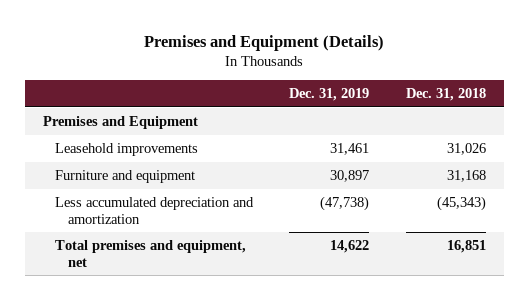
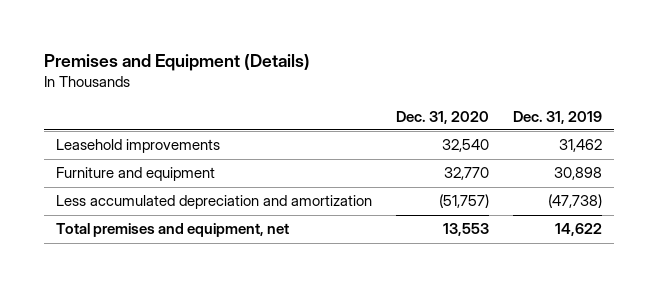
- | Dec. 31, 2019 | Dec. 31, 2018
+ | Dec. 31, 2020 | Dec. 31, 2019
- Premises and Equipment
- Leasehold improvements | 31,461 | 31,026
- Furniture and equipment | 30,897 | 31,168
+ Leasehold improvements | 32,540 | 31,462
+ Furniture and equipment | 32,770 | 30,898

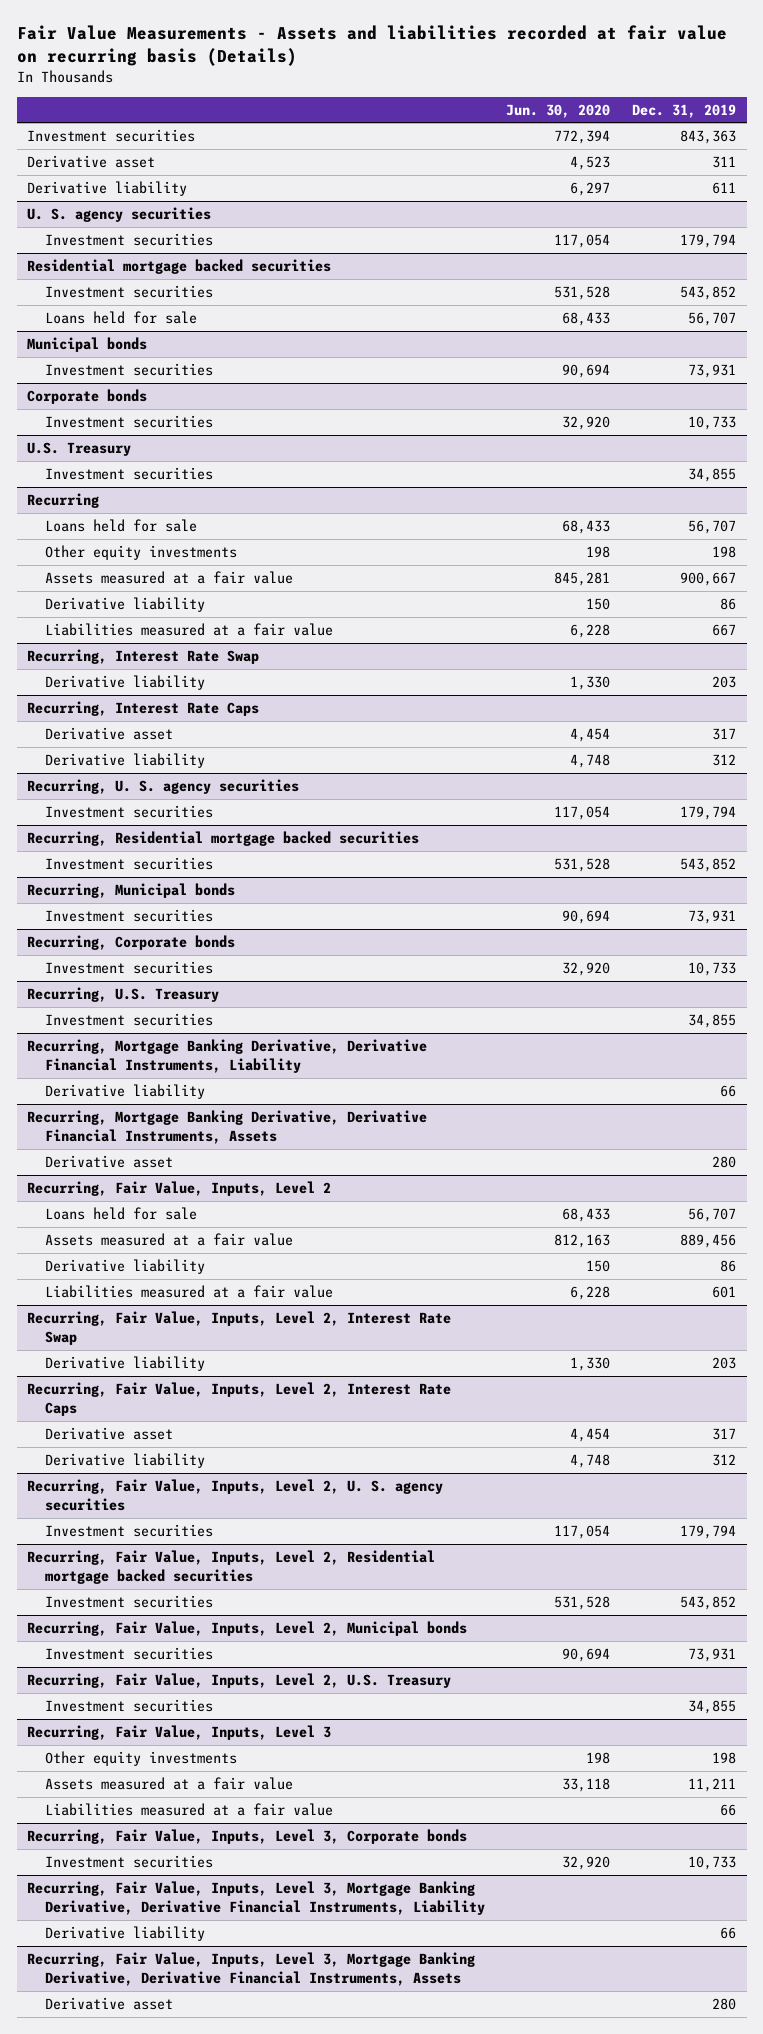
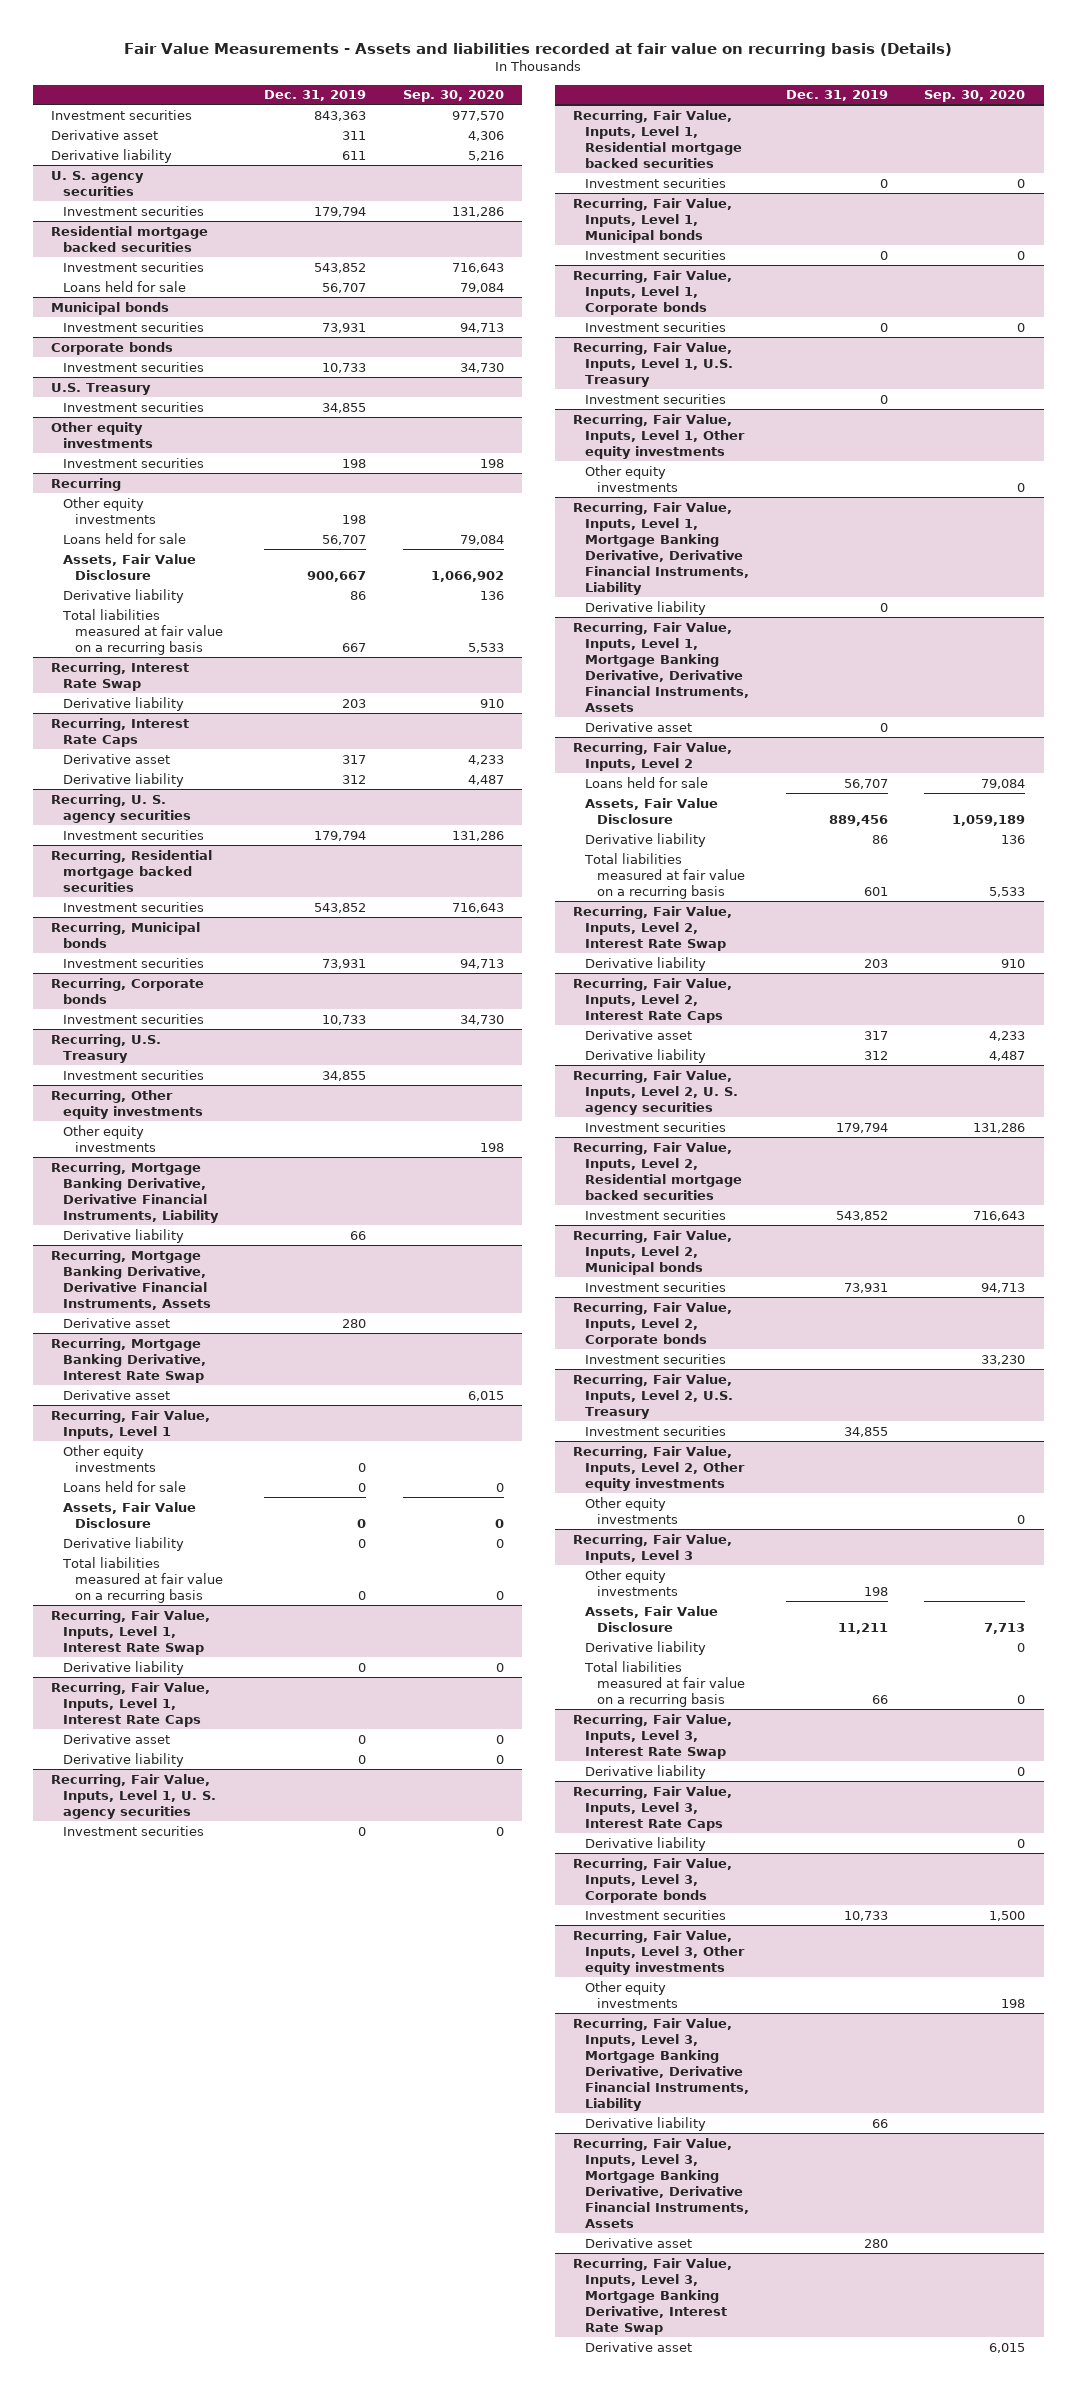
- | Jun. 30, 2020 | Dec. 31, 2019
+ | Dec. 31, 2019 | Sep. 30, 2020
+ Other equity investments
+ Investment securities | 198 | 198
@ Recurring
- Assets measured at a fair value | 845,281 | 900,667
moved down: Loans held for sale | 56,707 | 79,084
+ Assets, Fair Value Disclosure | 900,667 | 1,066,902
- Liabilities measured at a fair value | 6,228 | 667
+ Total liabilities measured at fair value on a recurring basis | 667 | 5,533
+ Recurring, Other equity investments
+ Other equity investments | | 198
+ Recurring, Mortgage Banking Derivative, Interest Rate Swap
+ Derivative asset | | 6,015
+ Recurring, Fair Value, Inputs, Level 1
+ Other equity investments | 0 |
+ Loans held for sale | 0 | 0
+ Assets, Fair Value Disclosure | 0 | 0
+ Derivative liability | 0 | 0
+ Total liabilities measured at fair value on a recurring basis | 0 | 0
+ Recurring, Fair Value, Inputs, Level 1, Interest Rate Swap
+ Derivative liability | 0 | 0
+ Recurring, Fair Value, Inputs, Level 1, Interest Rate Caps
+ Derivative asset | 0 | 0
+ Derivative liability | 0 | 0
+ Recurring, Fair Value, Inputs, Level 1, U. S. agency securities
+ Investment securities | 0 | 0
+ Recurring, Fair Value, Inputs, Level 1, Residential mortgage backed securities
+ Investment securities | 0 | 0
+ Recurring, Fair Value, Inputs, Level 1, Municipal bonds
+ Investment securities | 0 | 0
+ Recurring, Fair Value, Inputs, Level 1, Corporate bonds
+ Investment securities | 0 | 0
+ Recurring, Fair Value, Inputs, Level 1, U.S. Treasury
+ Investment securities | 0 |
+ Recurring, Fair Value, Inputs, Level 1, Other equity investments
+ Other equity investments | | 0
+ Recurring, Fair Value, Inputs, Level 1, Mortgage Banking Derivative, Derivative Financial Instruments, Liability
+ Derivative liability | 0 |
+ Recurring, Fair Value, Inputs, Level 1, Mortgage Banking Derivative, Derivative Financial Instruments, Assets
+ Derivative asset | 0 |
@ Recurring, Fair Value, Inputs, Level 2
- Assets measured at a fair value | 812,163 | 889,456
+ Assets, Fair Value Disclosure | 889,456 | 1,059,189
- Liabilities measured at a fair value | 6,228 | 601
+ Total liabilities measured at fair value on a recurring basis | 601 | 5,533
+ Recurring, Fair Value, Inputs, Level 2, Corporate bonds
+ Investment securities | | 33,230
+ Recurring, Fair Value, Inputs, Level 2, Other equity investments
+ Other equity investments | | 0
@ Recurring, Fair Value, Inputs, Level 3
- Assets measured at a fair value | 33,118 | 11,211
- Liabilities measured at a fair value | | 66
+ Assets, Fair Value Disclosure | 11,211 | 7,713
+ Derivative liability | | 0
+ Total liabilities measured at fair value on a recurring basis | 66 | 0
+ Recurring, Fair Value, Inputs, Level 3, Interest Rate Swap
+ Derivative liability | | 0
+ Recurring, Fair Value, Inputs, Level 3, Interest Rate Caps
+ Derivative liability | | 0
+ Recurring, Fair Value, Inputs, Level 3, Other equity investments
+ Other equity investments | | 198
+ Recurring, Fair Value, Inputs, Level 3, Mortgage Banking Derivative, Interest Rate Swap
+ Derivative asset | | 6,015

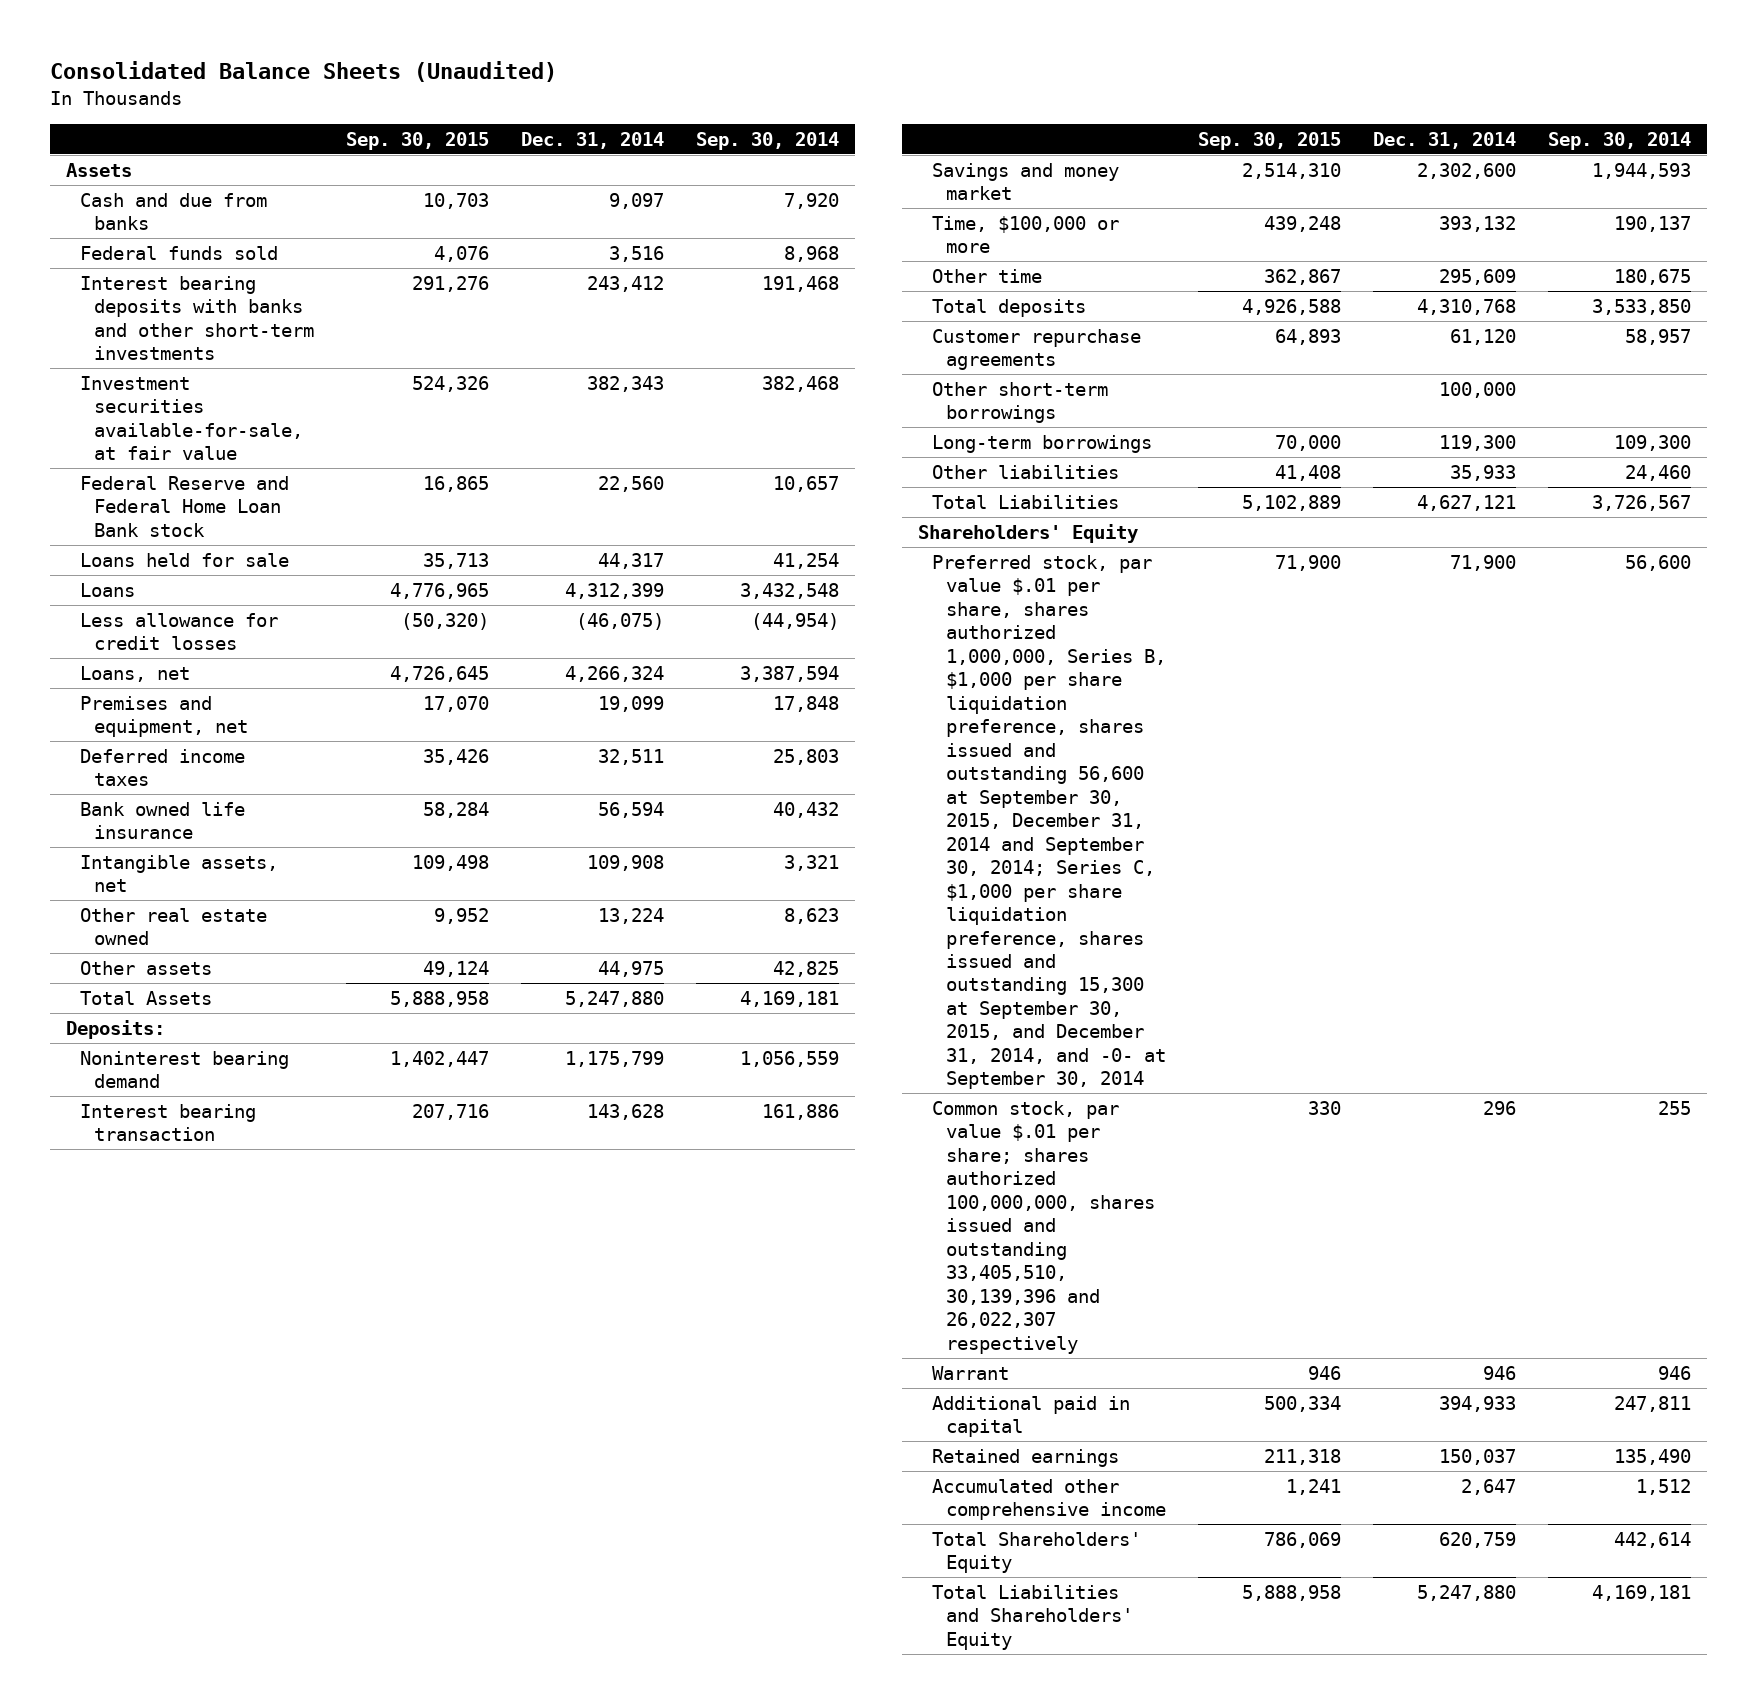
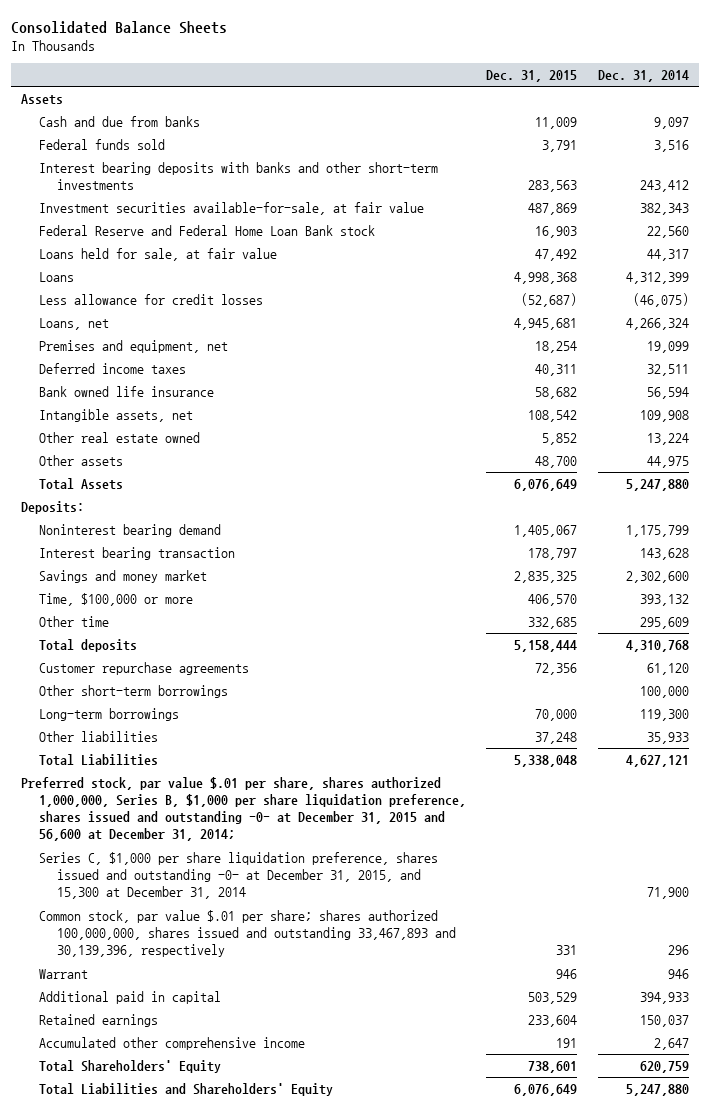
- Consolidated Balance Sheets (Unaudited)
+ Consolidated Balance Sheets
- | Sep. 30, 2015 | Dec. 31, 2014 | Sep. 30, 2014
+ | Dec. 31, 2015 | Dec. 31, 2014
- Loans held for sale | 35,713 | 44,317 | 41,254
+ Loans held for sale, at fair value | 47,492 | 44,317
- Shareholders' Equity
- Preferred stock, par value $.01 per share, shares authorized 1,000,000, Series B, $1,000 per share liquidation preference, shares issued and outstanding 56,600 at September 30, 2015, December 31, 2014 and September 30, 2014; Series C, $1,000 per share liquidation preference, shares issued and outstanding 15,300 at September 30, 2015, and December 31, 2014, and -0- at September 30, 2014 | 71,900 | 71,900 | 56,600
- Common stock, par value $.01 per share; shares authorized 100,000,000, shares issued and outstanding 33,405,510, 30,139,396 and 26,022,307 respectively | 330 | 296 | 255
+ Preferred stock, par value $.01 per share, shares authorized 1,000,000, Series B, $1,000 per share liquidation preference, shares issued and outstanding -0- at December 31, 2015 and 56,600 at December 31, 2014;
+ Series C, $1,000 per share liquidation preference, shares issued and outstanding -0- at December 31, 2015, and 15,300 at December 31, 2014 | | 71,900
+ Common stock, par value $.01 per share; shares authorized 100,000,000, shares issued and outstanding 33,467,893 and 30,139,396, respectively | 331 | 296

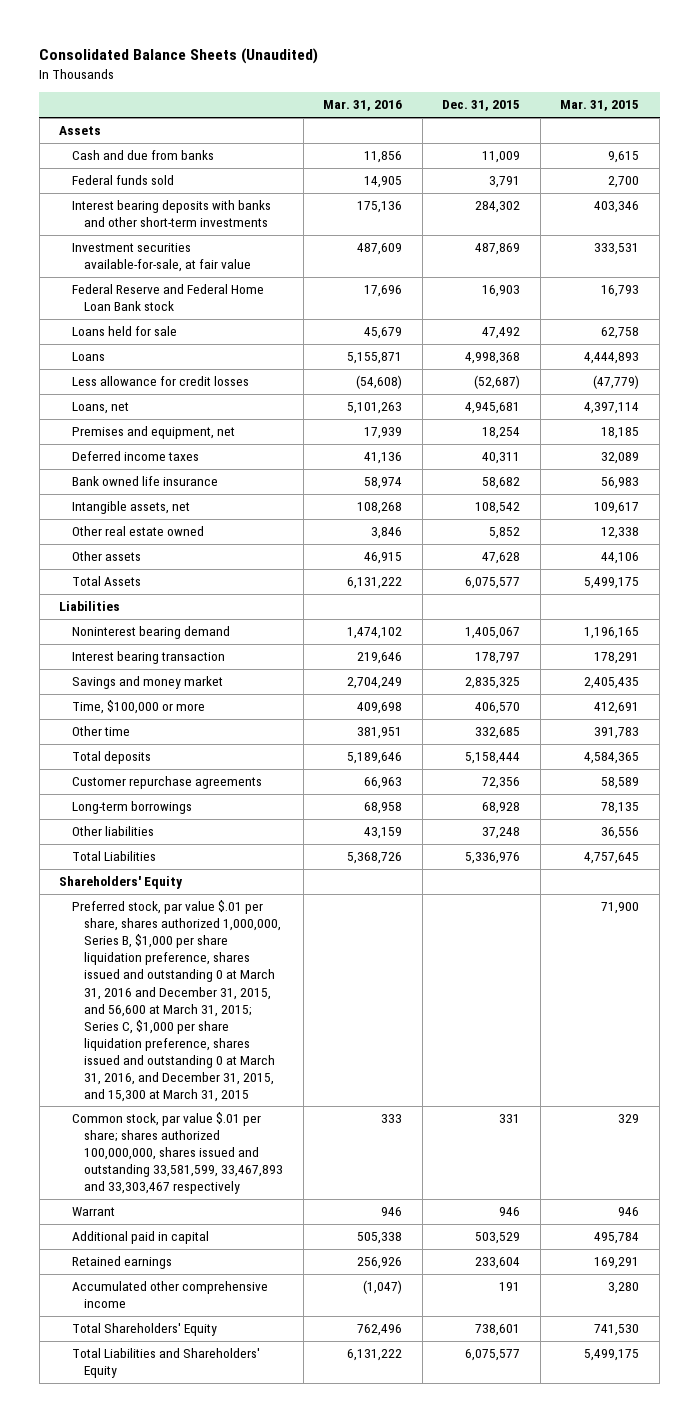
- Consolidated Balance Sheets
+ Consolidated Balance Sheets (Unaudited)
- | Dec. 31, 2015 | Dec. 31, 2014
+ | Mar. 31, 2016 | Dec. 31, 2015 | Mar. 31, 2015
- Interest bearing deposits with banks and other short-term investments | 283,563 | 243,412
+ Interest bearing deposits with banks and other short-term investments | 175,136 | 284,302 | 403,346
- Loans held for sale, at fair value | 47,492 | 44,317
+ Loans held for sale | 45,679 | 47,492 | 62,758
- Other assets | 48,700 | 44,975
- Total Assets | 6,076,649 | 5,247,880
- Deposits:
+ Other assets | 46,915 | 47,628 | 44,106
+ Total Assets | 6,131,222 | 6,075,577 | 5,499,175
+ Liabilities
- Other short-term borrowings | | 100,000
- Long-term borrowings | 70,000 | 119,300
+ Long-term borrowings | 68,958 | 68,928 | 78,135
- Total Liabilities | 5,338,048 | 4,627,121
- Preferred stock, par value $.01 per share, shares authorized 1,000,000, Series B, $1,000 per share liquidation preference, shares issued and outstanding -0- at December 31, 2015 and 56,600 at December 31, 2014;
- Series C, $1,000 per share liquidation preference, shares issued and outstanding -0- at December 31, 2015, and 15,300 at December 31, 2014 | | 71,900
- Common stock, par value $.01 per share; shares authorized 100,000,000, shares issued and outstanding 33,467,893 and 30,139,396, respectively | 331 | 296
+ Total Liabilities | 5,368,726 | 5,336,976 | 4,757,645
+ Shareholders' Equity
+ Preferred stock, par value $.01 per share, shares authorized 1,000,000, Series B, $1,000 per share liquidation preference, shares issued and outstanding 0 at March 31, 2016 and December 31, 2015, and 56,600 at March 31, 2015; Series C, $1,000 per share liquidation preference, shares issued and outstanding 0 at March 31, 2016, and December 31, 2015, and 15,300 at March 31, 2015 | | | 71,900
+ Common stock, par value $.01 per share; shares authorized 100,000,000, shares issued and outstanding 33,581,599, 33,467,893 and 33,303,467 respectively | 333 | 331 | 329
- Total Liabilities and Shareholders' Equity | 6,076,649 | 5,247,880
+ Total Liabilities and Shareholders' Equity | 6,131,222 | 6,075,577 | 5,499,175

